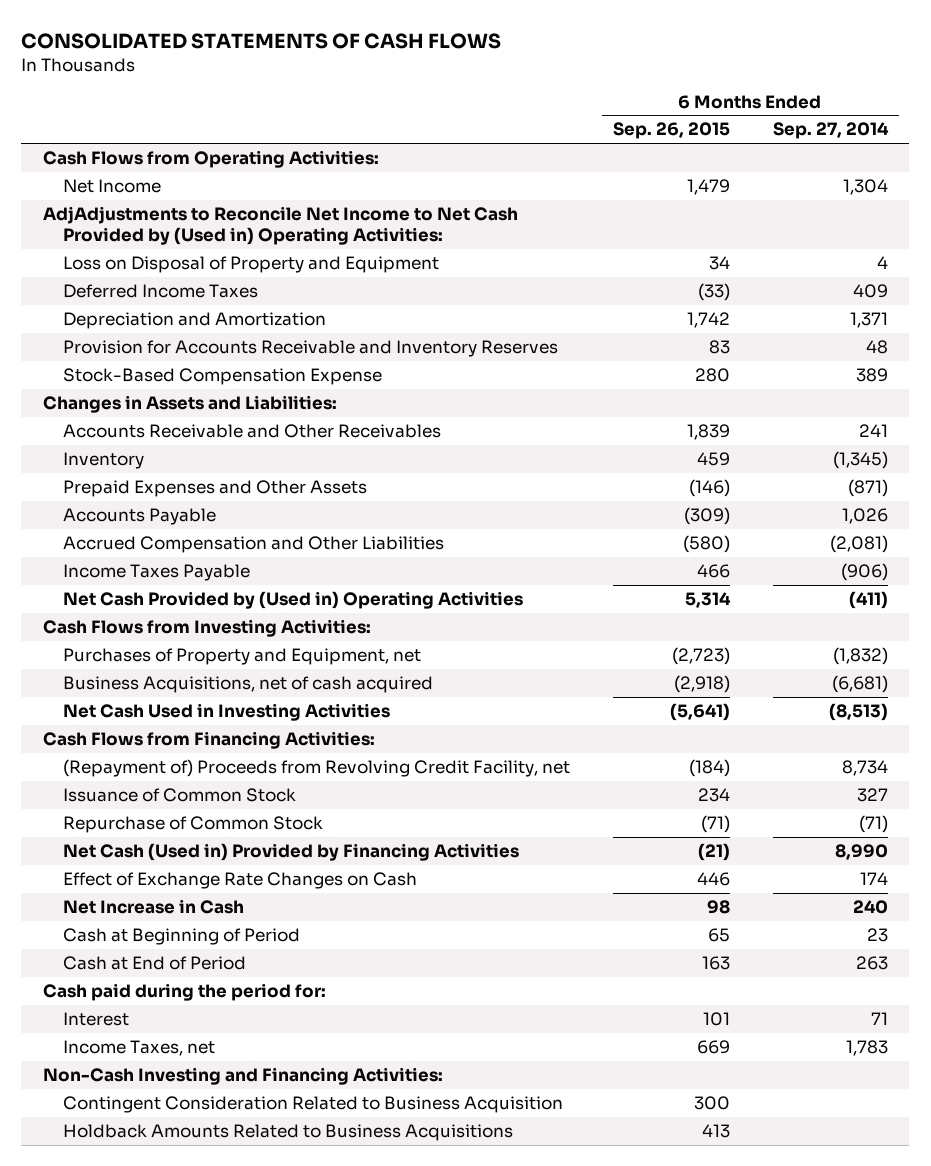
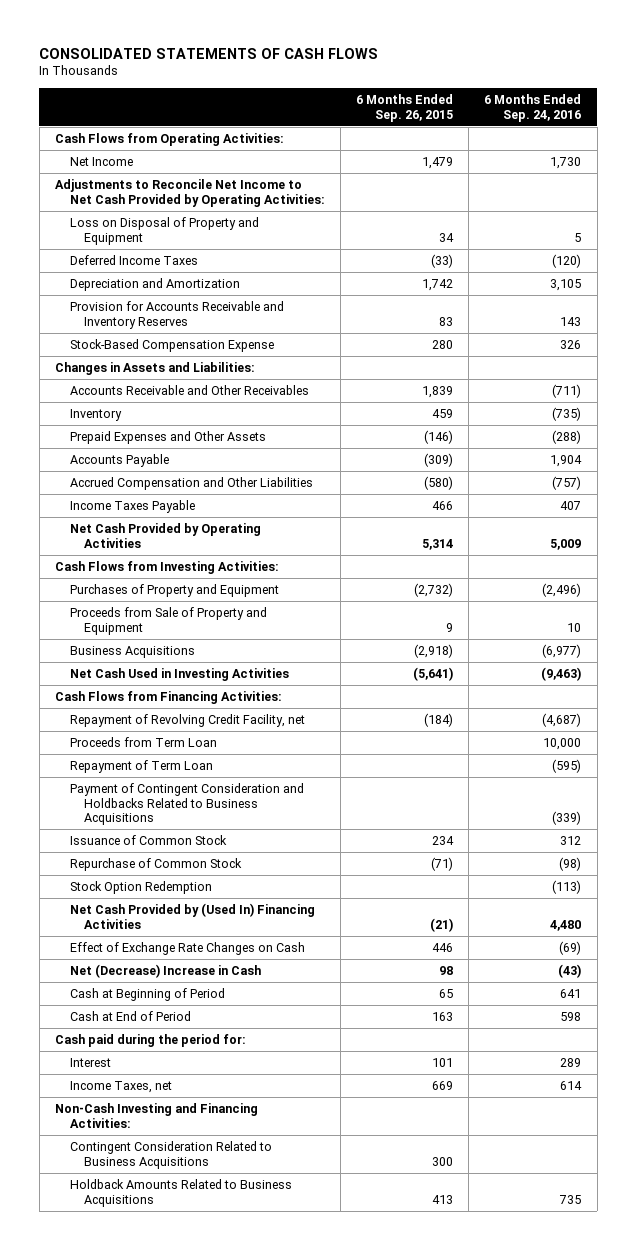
- | 6 Months Ended Sep. 26, 2015 | 6 Months Ended Sep. 27, 2014
+ | 6 Months Ended Sep. 26, 2015 | 6 Months Ended Sep. 24, 2016
- AdjAdjustments to Reconcile Net Income to Net Cash Provided by (Used in) Operating Activities:
+ Adjustments to Reconcile Net Income to Net Cash Provided by Operating Activities:
- Net Cash Provided by (Used in) Operating Activities | 5,314 | (411)
+ Net Cash Provided by Operating Activities | 5,314 | 5,009
- Purchases of Property and Equipment, net | (2,723) | (1,832)
- Business Acquisitions, net of cash acquired | (2,918) | (6,681)
+ Purchases of Property and Equipment | (2,732) | (2,496)
+ Proceeds from Sale of Property and Equipment | 9 | 10
+ Business Acquisitions | (2,918) | (6,977)
- (Repayment of) Proceeds from Revolving Credit Facility, net | (184) | 8,734
+ Repayment of Revolving Credit Facility, net | (184) | (4,687)
+ Proceeds from Term Loan | | 10,000
+ Repayment of Term Loan | | (595)
+ Payment of Contingent Consideration and Holdbacks Related to Business Acquisitions | | (339)
- Net Cash (Used in) Provided by Financing Activities | (21) | 8,990
+ Stock Option Redemption | | (113)
+ Net Cash Provided by (Used In) Financing Activities | (21) | 4,480
- Net Increase in Cash | 98 | 240
+ Net (Decrease) Increase in Cash | 98 | (43)
- Contingent Consideration Related to Business Acquisition | 300 |
+ Contingent Consideration Related to Business Acquisitions | 300 |

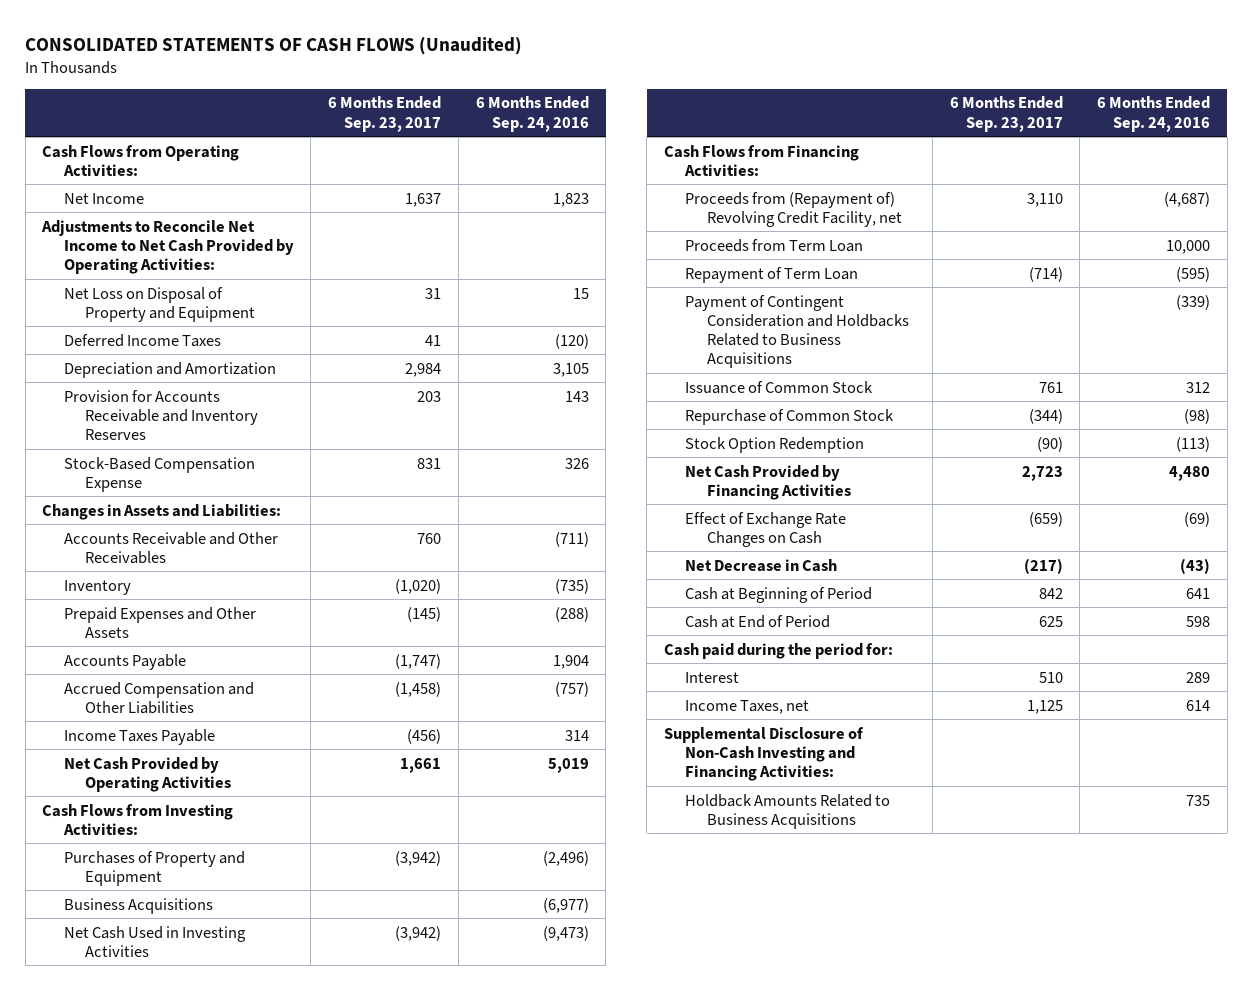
- CONSOLIDATED STATEMENTS OF CASH FLOWS
+ CONSOLIDATED STATEMENTS OF CASH FLOWS (Unaudited)
- | 6 Months Ended Sep. 26, 2015 | 6 Months Ended Sep. 24, 2016
+ | 6 Months Ended Sep. 23, 2017 | 6 Months Ended Sep. 24, 2016
- Net Income | 1,479 | 1,730
+ Net Income | 1,637 | 1,823
- Loss on Disposal of Property and Equipment | 34 | 5
+ Net Loss on Disposal of Property and Equipment | 31 | 15
- Income Taxes Payable | 466 | 407
- Net Cash Provided by Operating Activities | 5,314 | 5,009
+ Income Taxes Payable | (456) | 314
+ Net Cash Provided by Operating Activities | 1,661 | 5,019
- Proceeds from Sale of Property and Equipment | 9 | 10
- Net Cash Used in Investing Activities | (5,641) | (9,463)
+ Net Cash Used in Investing Activities | (3,942) | (9,473)
- Repayment of Revolving Credit Facility, net | (184) | (4,687)
+ Proceeds from (Repayment of) Revolving Credit Facility, net | 3,110 | (4,687)
- Net Cash Provided by (Used In) Financing Activities | (21) | 4,480
+ Net Cash Provided by Financing Activities | 2,723 | 4,480
- Net (Decrease) Increase in Cash | 98 | (43)
+ Net Decrease in Cash | (217) | (43)
- Non-Cash Investing and Financing Activities:
- Contingent Consideration Related to Business Acquisitions | 300 |
+ Supplemental Disclosure of Non-Cash Investing and Financing Activities:

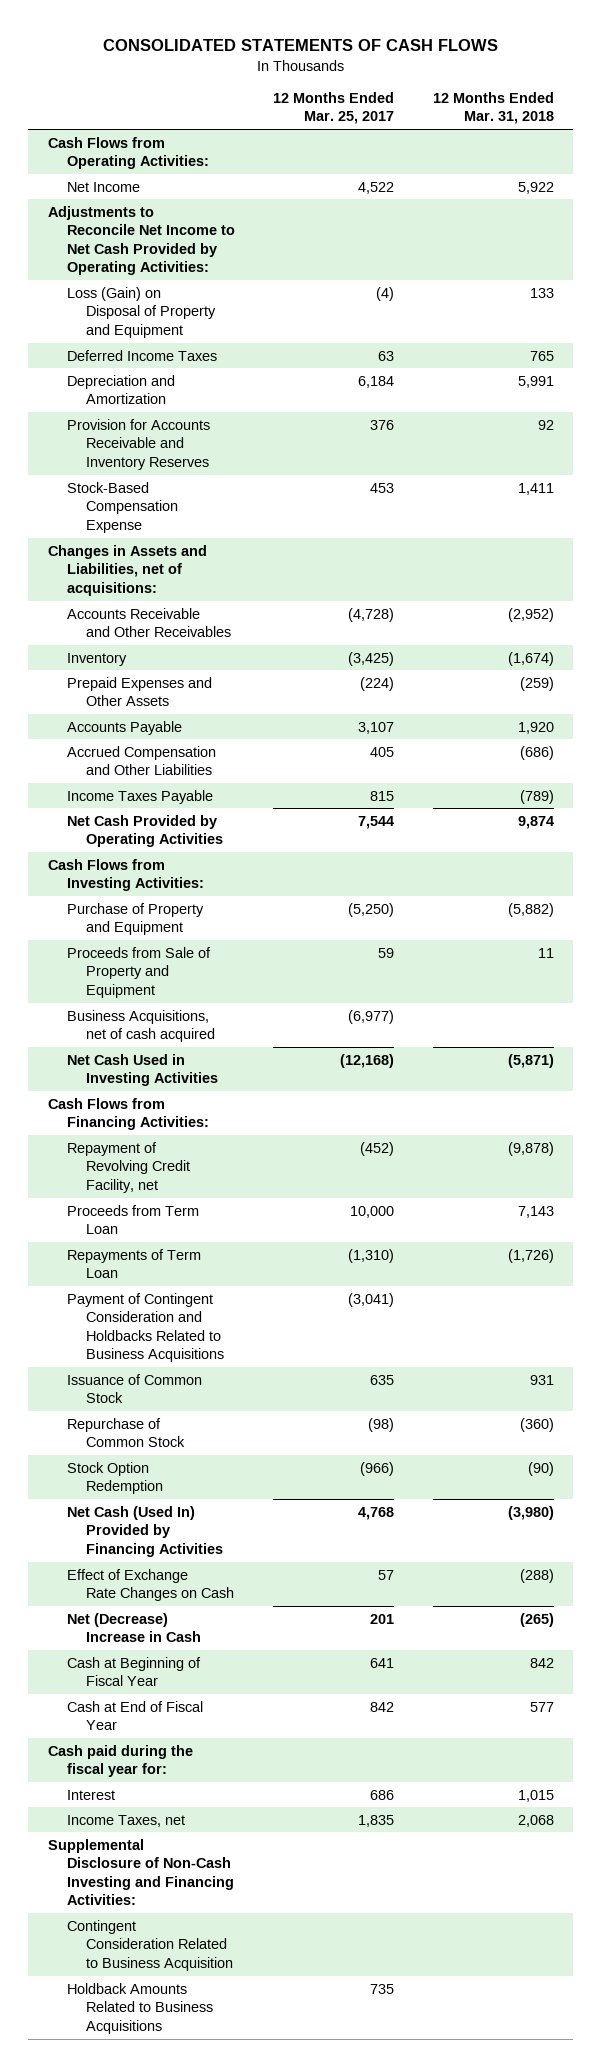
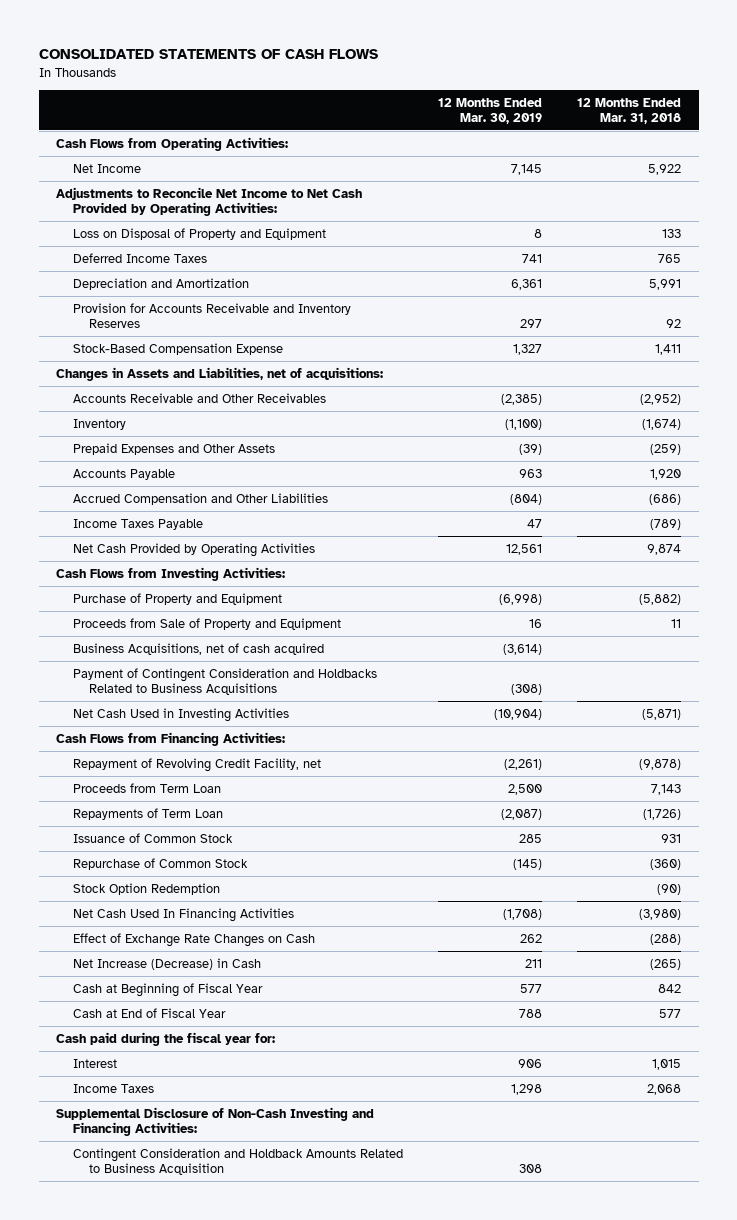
- | 12 Months Ended Mar. 25, 2017 | 12 Months Ended Mar. 31, 2018
+ | 12 Months Ended Mar. 30, 2019 | 12 Months Ended Mar. 31, 2018
- Loss (Gain) on Disposal of Property and Equipment | (4) | 133
+ Loss on Disposal of Property and Equipment | 8 | 133
moved up: Payment of Contingent Consideration and Holdbacks Related to Business Acquisitions | (308) |
- Net Cash (Used In) Provided by Financing Activities | 4,768 | (3,980)
+ Net Cash Used In Financing Activities | (1,708) | (3,980)
- Net (Decrease) Increase in Cash | 201 | (265)
+ Net Increase (Decrease) in Cash | 211 | (265)
- Income Taxes, net | 1,835 | 2,068
+ Income Taxes | 1,298 | 2,068
- Contingent Consideration Related to Business Acquisition
- Holdback Amounts Related to Business Acquisitions | 735 |
+ Contingent Consideration and Holdback Amounts Related to Business Acquisition | 308 |

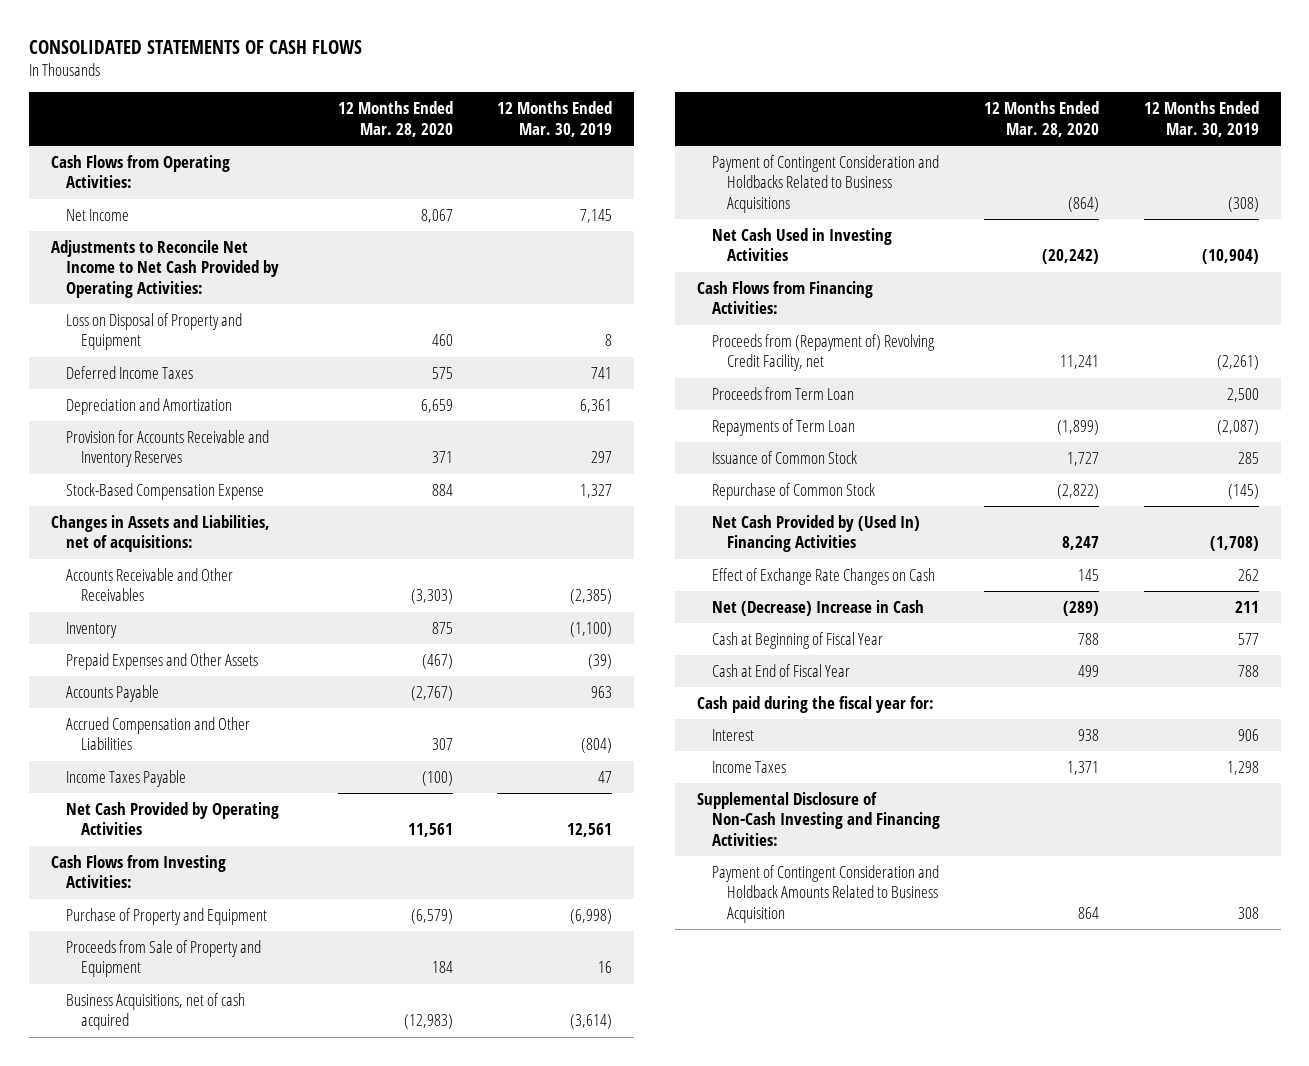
- | 12 Months Ended Mar. 30, 2019 | 12 Months Ended Mar. 31, 2018
+ | 12 Months Ended Mar. 28, 2020 | 12 Months Ended Mar. 30, 2019
- Repayment of Revolving Credit Facility, net | (2,261) | (9,878)
+ Proceeds from (Repayment of) Revolving Credit Facility, net | 11,241 | (2,261)
- Stock Option Redemption | | (90)
- Net Cash Used In Financing Activities | (1,708) | (3,980)
+ Net Cash Provided by (Used In) Financing Activities | 8,247 | (1,708)
- Net Increase (Decrease) in Cash | 211 | (265)
+ Net (Decrease) Increase in Cash | (289) | 211
- Contingent Consideration and Holdback Amounts Related to Business Acquisition | 308 |
+ Payment of Contingent Consideration and Holdback Amounts Related to Business Acquisition | 864 | 308

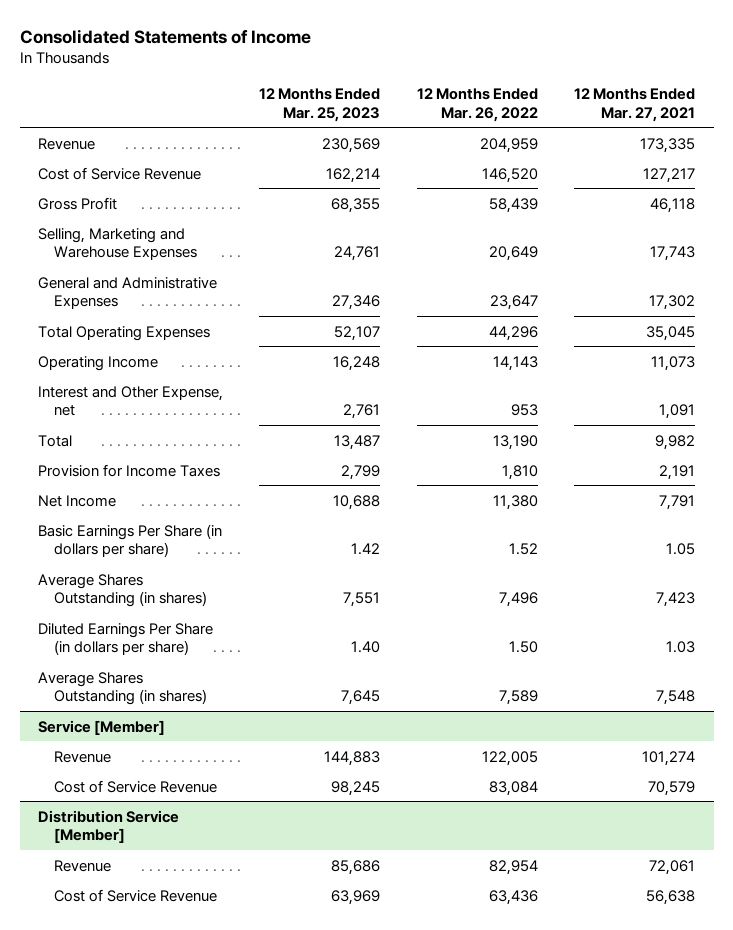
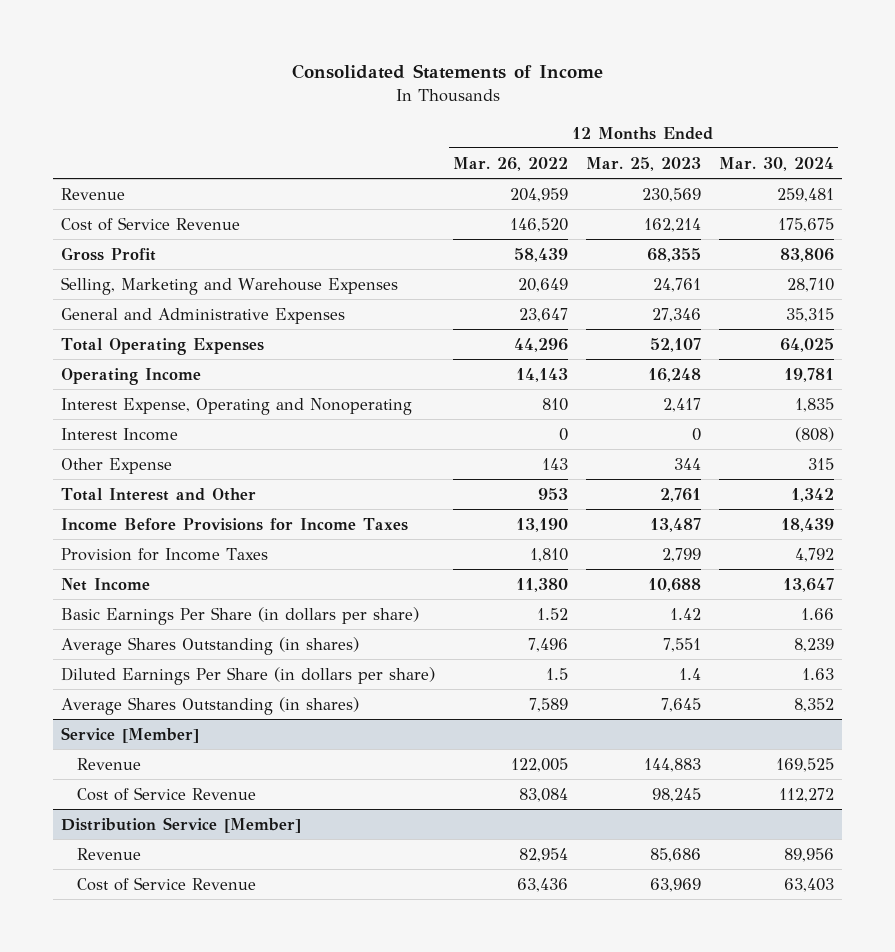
- | 12 Months Ended Mar. 25, 2023 | 12 Months Ended Mar. 26, 2022 | 12 Months Ended Mar. 27, 2021
+ | 12 Months Ended Mar. 26, 2022 | 12 Months Ended Mar. 25, 2023 | 12 Months Ended Mar. 30, 2024
- Interest and Other Expense, net | 2,761 | 953 | 1,091
- Total | 13,487 | 13,190 | 9,982
+ Interest Expense, Operating and Nonoperating | 810 | 2,417 | 1,835
+ Interest Income | 0 | 0 | (808)
+ Other Expense | 143 | 344 | 315
+ Total Interest and Other | 953 | 2,761 | 1,342
+ Income Before Provisions for Income Taxes | 13,190 | 13,487 | 18,439
- Diluted Earnings Per Share (in dollars per share) | 1.40 | 1.50 | 1.03
+ Diluted Earnings Per Share (in dollars per share) | 1.5 | 1.4 | 1.63

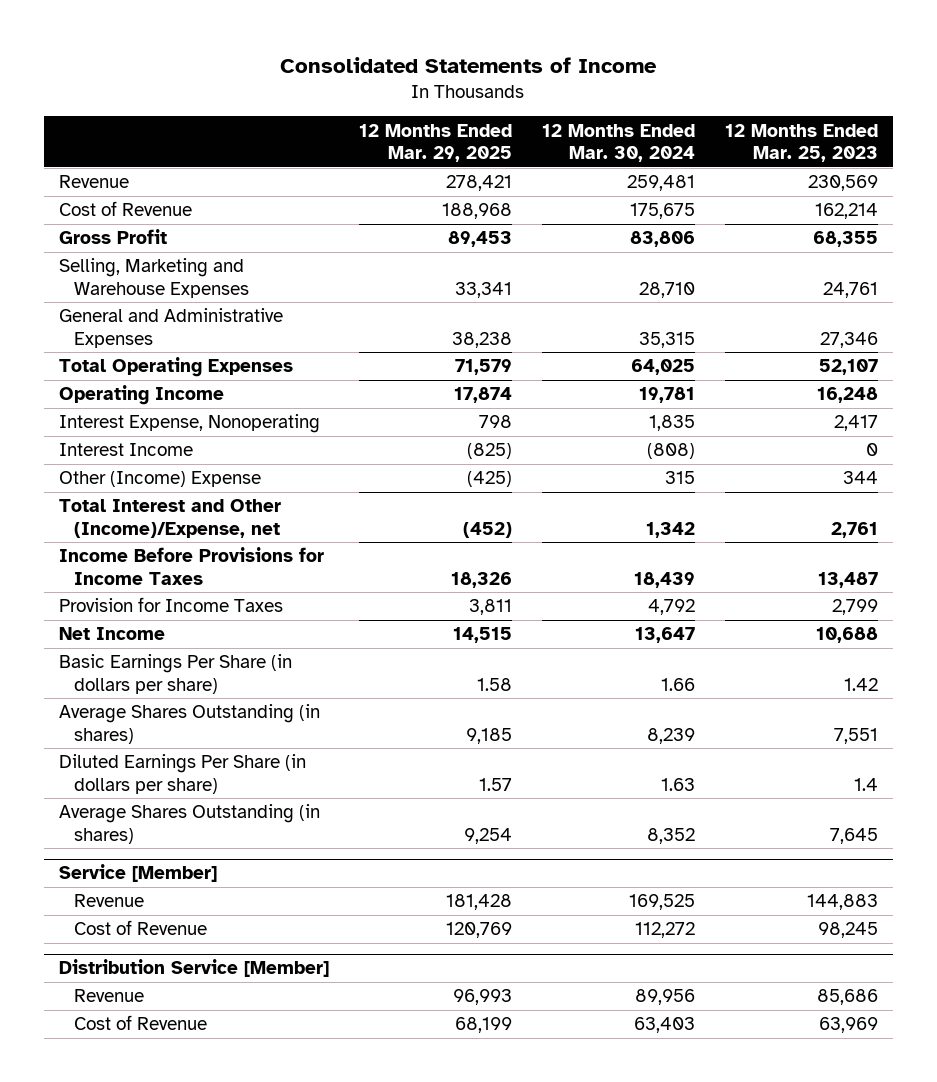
- | 12 Months Ended Mar. 26, 2022 | 12 Months Ended Mar. 25, 2023 | 12 Months Ended Mar. 30, 2024
+ | 12 Months Ended Mar. 29, 2025 | 12 Months Ended Mar. 30, 2024 | 12 Months Ended Mar. 25, 2023
- Cost of Service Revenue | 146,520 | 162,214 | 175,675
+ Cost of Revenue | 188,968 | 175,675 | 162,214
- Interest Expense, Operating and Nonoperating | 810 | 2,417 | 1,835
+ Interest Expense, Nonoperating | 798 | 1,835 | 2,417
- Other Expense | 143 | 344 | 315
- Total Interest and Other | 953 | 2,761 | 1,342
+ Other (Income) Expense | (425) | 315 | 344
+ Total Interest and Other (Income)/Expense, net | (452) | 1,342 | 2,761
@ Service [Member]
- Cost of Service Revenue | 83,084 | 98,245 | 112,272
+ Cost of Revenue | 120,769 | 112,272 | 98,245
@ Distribution Service [Member]
- Cost of Service Revenue | 63,436 | 63,969 | 63,403
+ Cost of Revenue | 68,199 | 63,403 | 63,969

